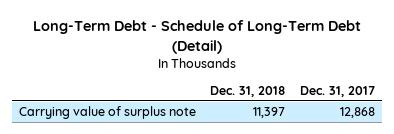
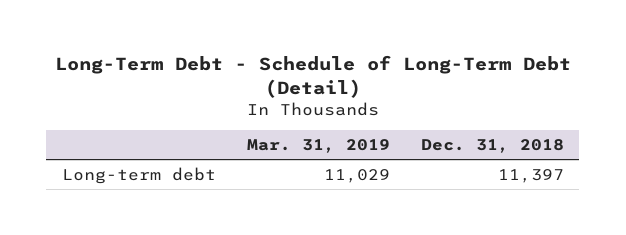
- | Dec. 31, 2018 | Dec. 31, 2017
+ | Mar. 31, 2019 | Dec. 31, 2018
- Carrying value of surplus note | 11,397 | 12,868
+ Long-term debt | 11,029 | 11,397

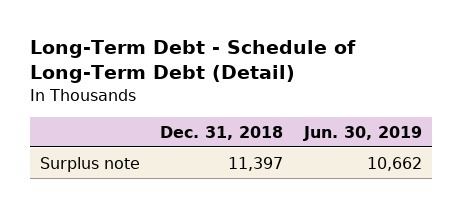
- | Mar. 31, 2019 | Dec. 31, 2018
+ | Dec. 31, 2018 | Jun. 30, 2019
- Long-term debt | 11,029 | 11,397
+ Surplus note | 11,397 | 10,662

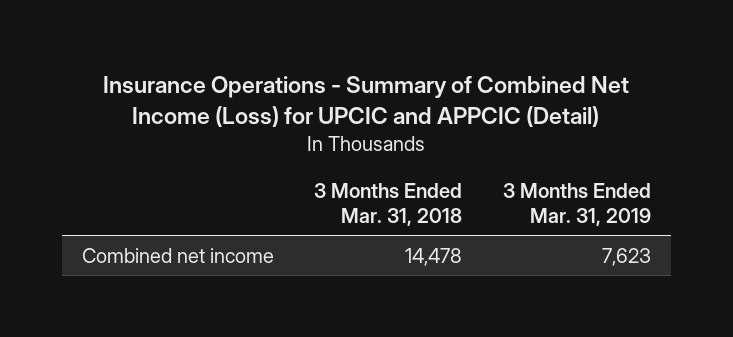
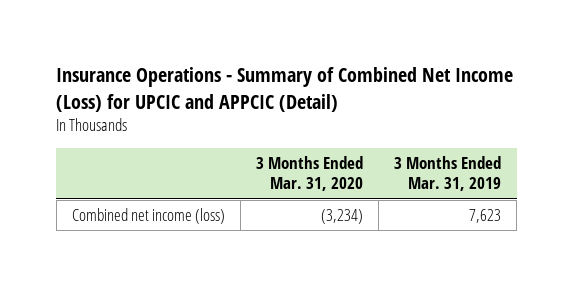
- | 3 Months Ended Mar. 31, 2018 | 3 Months Ended Mar. 31, 2019
+ | 3 Months Ended Mar. 31, 2020 | 3 Months Ended Mar. 31, 2019
- Combined net income | 14,478 | 7,623
+ Combined net income (loss) | (3,234) | 7,623

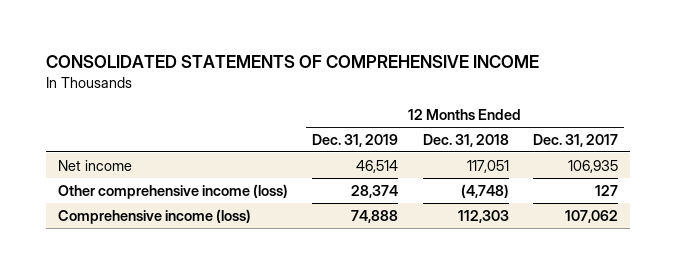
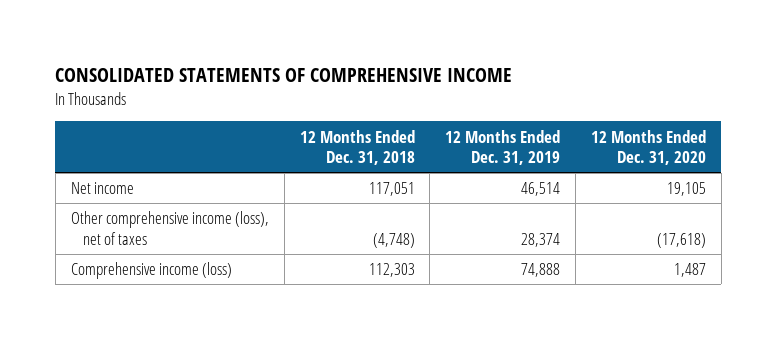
- | 12 Months Ended Dec. 31, 2019 | 12 Months Ended Dec. 31, 2018 | 12 Months Ended Dec. 31, 2017
+ | 12 Months Ended Dec. 31, 2018 | 12 Months Ended Dec. 31, 2019 | 12 Months Ended Dec. 31, 2020
- Other comprehensive income (loss) | 28,374 | (4,748) | 127
+ Other comprehensive income (loss), net of taxes | (4,748) | 28,374 | (17,618)

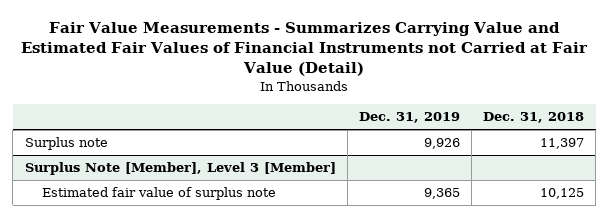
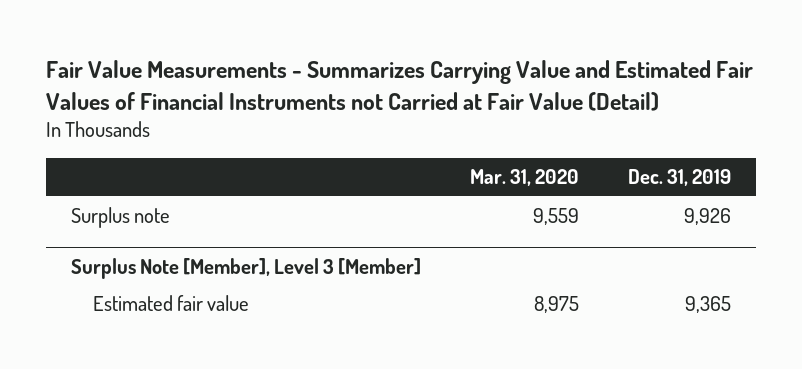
- | Dec. 31, 2019 | Dec. 31, 2018
+ | Mar. 31, 2020 | Dec. 31, 2019
@ Surplus Note [Member], Level 3 [Member]
- Estimated fair value of surplus note | 9,365 | 10,125
+ Estimated fair value | 8,975 | 9,365

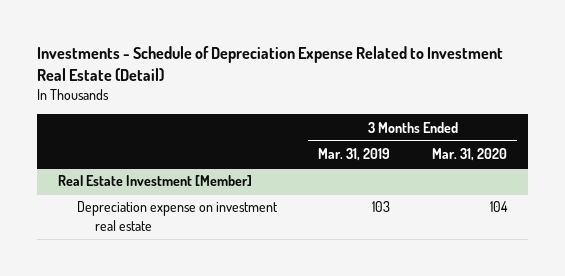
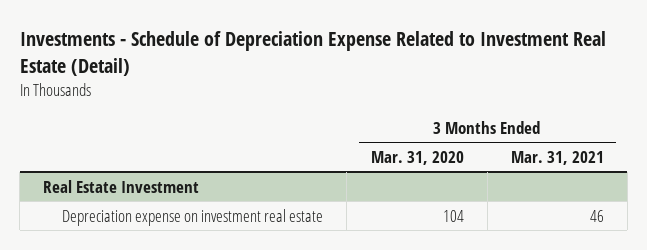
- | 3 Months Ended Mar. 31, 2019 | 3 Months Ended Mar. 31, 2020
+ | 3 Months Ended Mar. 31, 2020 | 3 Months Ended Mar. 31, 2021
- Real Estate Investment [Member]
+ Real Estate Investment

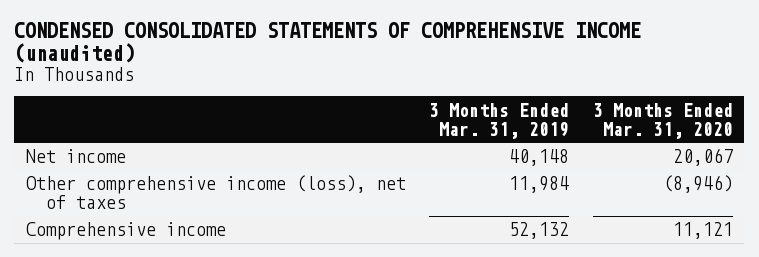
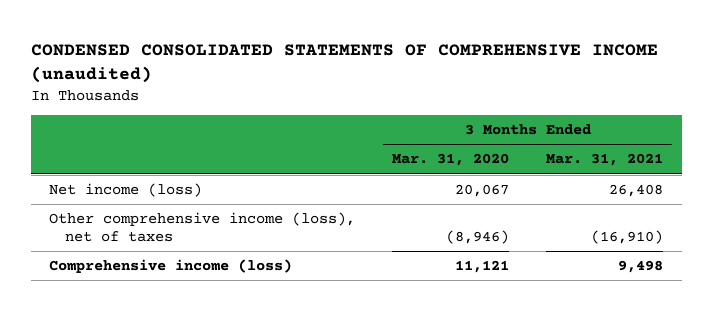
- | 3 Months Ended Mar. 31, 2019 | 3 Months Ended Mar. 31, 2020
+ | 3 Months Ended Mar. 31, 2020 | 3 Months Ended Mar. 31, 2021
- Net income | 40,148 | 20,067
+ Net income (loss) | 20,067 | 26,408
- Comprehensive income | 52,132 | 11,121
+ Comprehensive income (loss) | 11,121 | 9,498

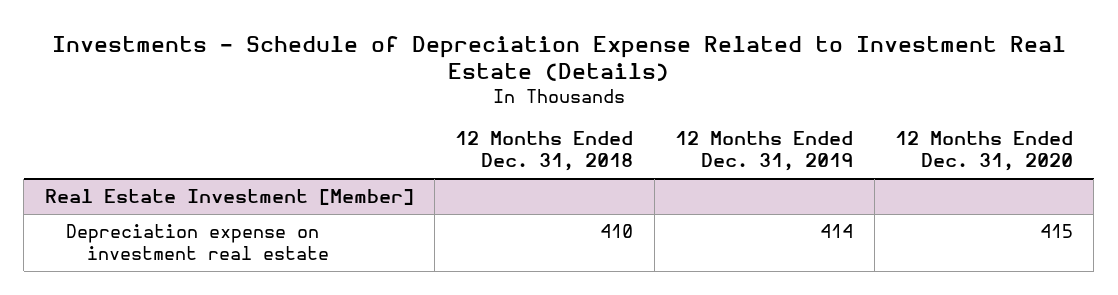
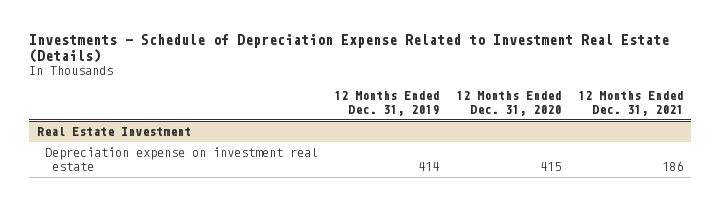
- | 12 Months Ended Dec. 31, 2018 | 12 Months Ended Dec. 31, 2019 | 12 Months Ended Dec. 31, 2020
+ | 12 Months Ended Dec. 31, 2019 | 12 Months Ended Dec. 31, 2020 | 12 Months Ended Dec. 31, 2021
- Real Estate Investment [Member]
+ Real Estate Investment

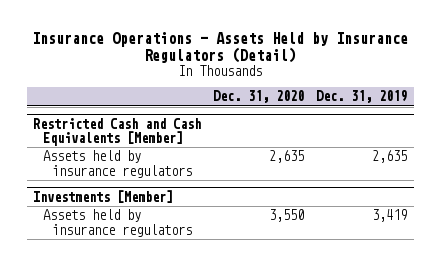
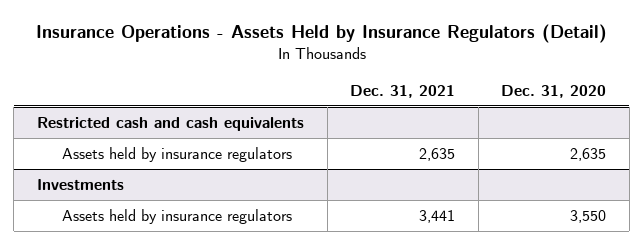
- | Dec. 31, 2020 | Dec. 31, 2019
+ | Dec. 31, 2021 | Dec. 31, 2020
- Restricted Cash and Cash Equivalents [Member]
+ Restricted cash and cash equivalents
- Investments [Member]
+ Investments

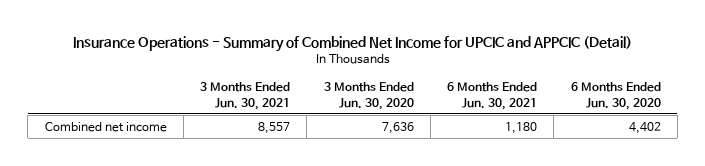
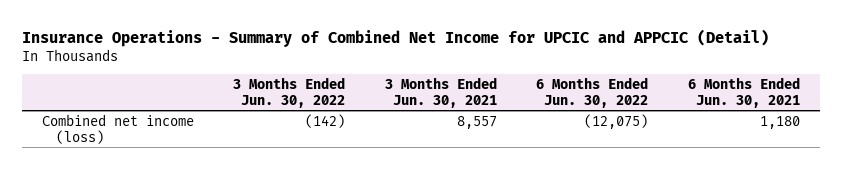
- | 3 Months Ended Jun. 30, 2021 | 3 Months Ended Jun. 30, 2020 | 6 Months Ended Jun. 30, 2021 | 6 Months Ended Jun. 30, 2020
+ | 3 Months Ended Jun. 30, 2022 | 3 Months Ended Jun. 30, 2021 | 6 Months Ended Jun. 30, 2022 | 6 Months Ended Jun. 30, 2021
- Combined net income | 8,557 | 7,636 | 1,180 | 4,402
+ Combined net income (loss) | (142) | 8,557 | (12,075) | 1,180

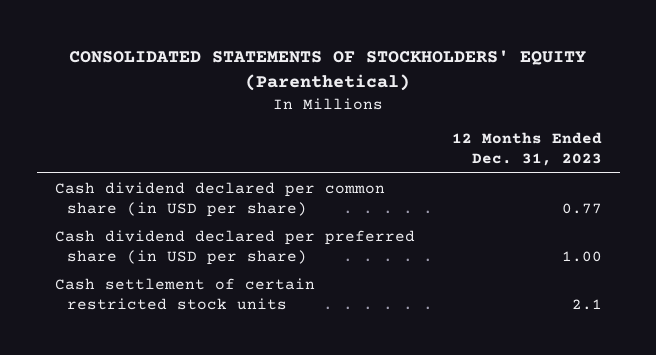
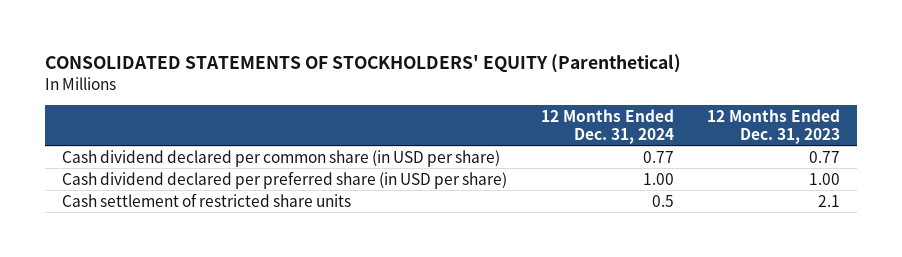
- | 12 Months Ended Dec. 31, 2023
+ | 12 Months Ended Dec. 31, 2024 | 12 Months Ended Dec. 31, 2023
- Cash settlement of certain restricted stock units | 2.1
+ Cash settlement of restricted share units | 0.5 | 2.1

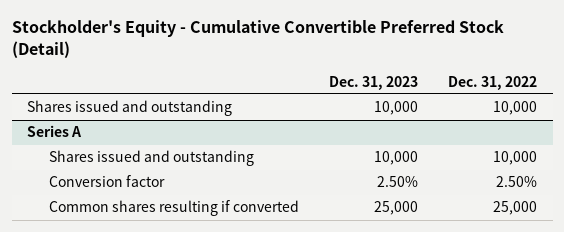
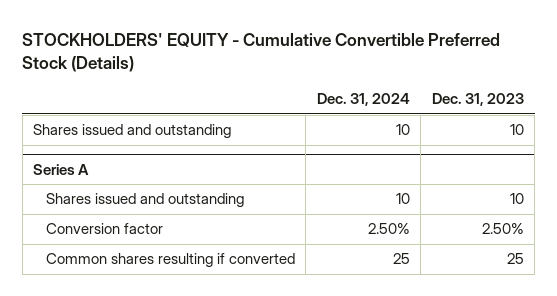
- Stockholder's Equity - Cumulative Convertible Preferred Stock (Detail)
+ STOCKHOLDERS' EQUITY - Cumulative Convertible Preferred Stock (Details)
- | Dec. 31, 2023 | Dec. 31, 2022
+ | Dec. 31, 2024 | Dec. 31, 2023
- Shares issued and outstanding | 10,000 | 10,000
+ Shares issued and outstanding | 10 | 10
@ Series A
- Shares issued and outstanding | 10,000 | 10,000
+ Shares issued and outstanding | 10 | 10
- Common shares resulting if converted | 25,000 | 25,000
+ Common shares resulting if converted | 25 | 25

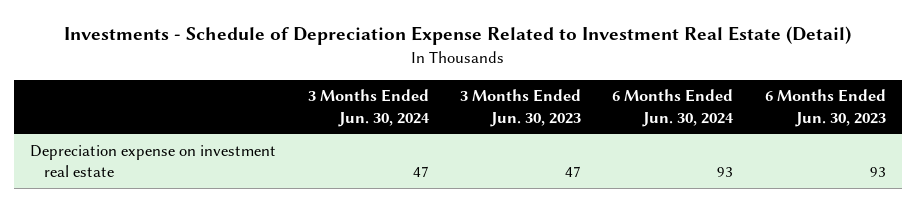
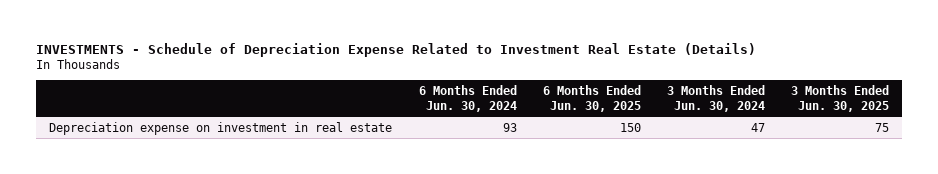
- Investments - Schedule of Depreciation Expense Related to Investment Real Estate (Detail)
+ INVESTMENTS - Schedule of Depreciation Expense Related to Investment Real Estate (Details)
- | 3 Months Ended Jun. 30, 2024 | 3 Months Ended Jun. 30, 2023 | 6 Months Ended Jun. 30, 2024 | 6 Months Ended Jun. 30, 2023
+ | 6 Months Ended Jun. 30, 2024 | 6 Months Ended Jun. 30, 2025 | 3 Months Ended Jun. 30, 2024 | 3 Months Ended Jun. 30, 2025
- Depreciation expense on investment real estate | 47 | 47 | 93 | 93
+ Depreciation expense on investment in real estate | 93 | 150 | 47 | 75

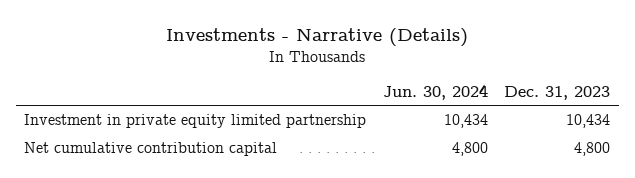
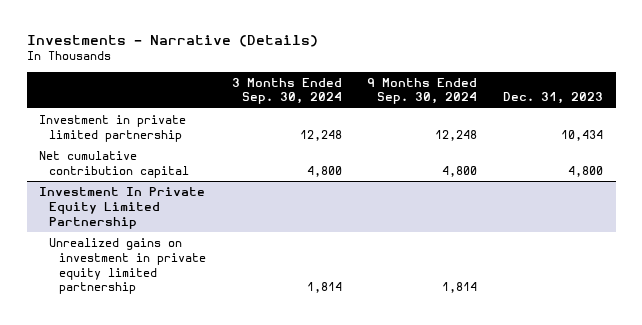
- | Jun. 30, 2024 | Dec. 31, 2023
+ | 3 Months Ended Sep. 30, 2024 | 9 Months Ended Sep. 30, 2024 | Dec. 31, 2023
- Investment in private equity limited partnership | 10,434 | 10,434
+ Investment in private limited partnership | 12,248 | 12,248 | 10,434
+ Investment In Private Equity Limited Partnership
+ Unrealized gains on investment in private equity limited partnership | 1,814 | 1,814 |

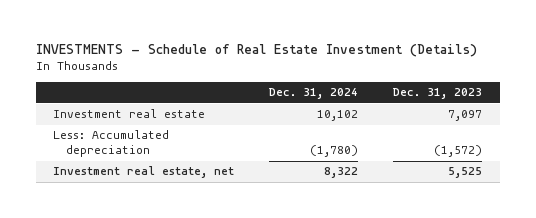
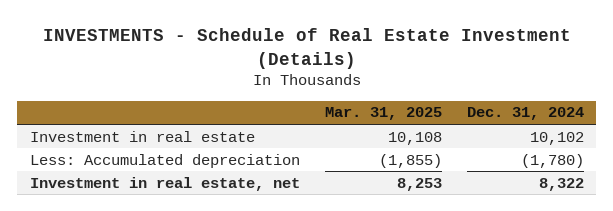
- | Dec. 31, 2024 | Dec. 31, 2023
+ | Mar. 31, 2025 | Dec. 31, 2024
- Investment real estate | 10,102 | 7,097
+ Investment in real estate | 10,108 | 10,102
- Investment real estate, net | 8,322 | 5,525
+ Investment in real estate, net | 8,253 | 8,322

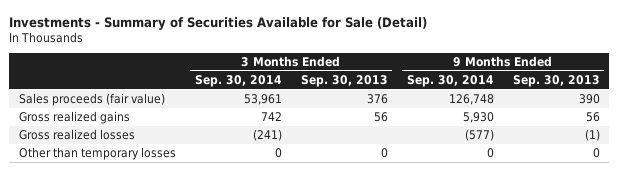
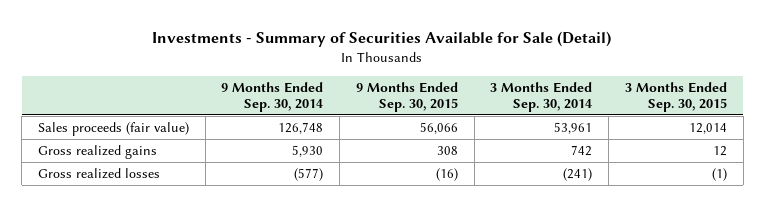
- | 3 Months Ended Sep. 30, 2014 | 3 Months Ended Sep. 30, 2013 | 9 Months Ended Sep. 30, 2014 | 9 Months Ended Sep. 30, 2013
+ | 9 Months Ended Sep. 30, 2014 | 9 Months Ended Sep. 30, 2015 | 3 Months Ended Sep. 30, 2014 | 3 Months Ended Sep. 30, 2015
- Other than temporary losses | 0 | 0 | 0 | 0

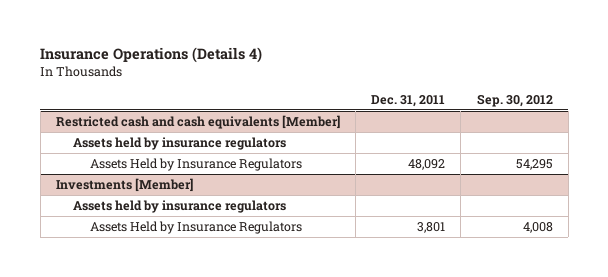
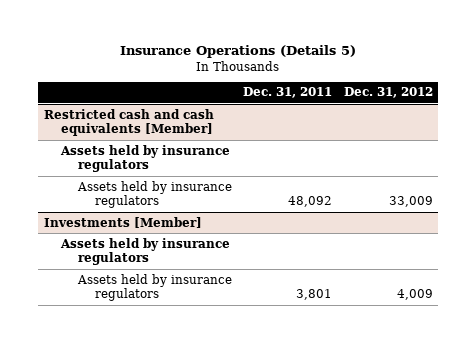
- Insurance Operations (Details 4)
+ Insurance Operations (Details 5)
- | Dec. 31, 2011 | Sep. 30, 2012
+ | Dec. 31, 2011 | Dec. 31, 2012
@ Restricted cash and cash equivalents [Member]
- Assets Held by Insurance Regulators | 48,092 | 54,295
+ Assets held by insurance regulators | 48,092 | 33,009
@ Investments [Member]
- Assets Held by Insurance Regulators | 3,801 | 4,008
+ Assets held by insurance regulators | 3,801 | 4,009

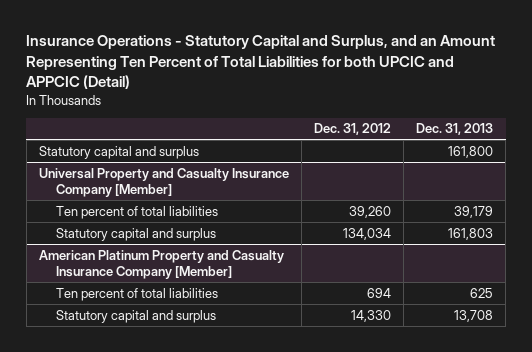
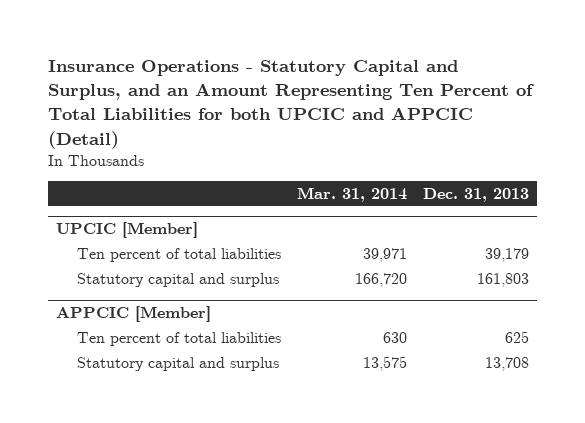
- | Dec. 31, 2012 | Dec. 31, 2013
+ | Mar. 31, 2014 | Dec. 31, 2013
- Statutory capital and surplus | | 161,800
- Universal Property and Casualty Insurance Company [Member]
+ UPCIC [Member]
- American Platinum Property and Casualty Insurance Company [Member]
+ APPCIC [Member]

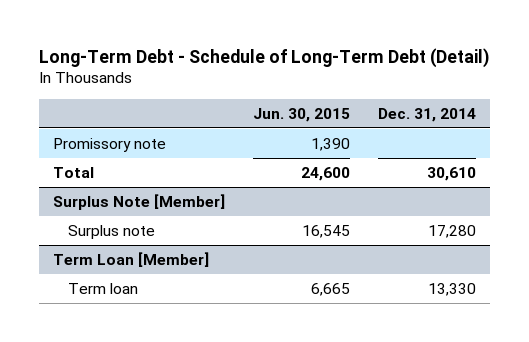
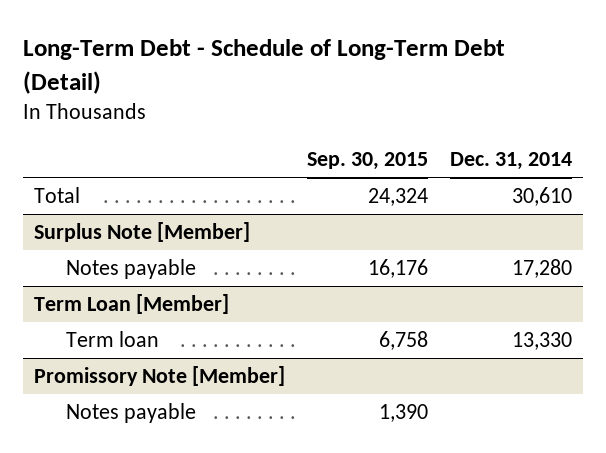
- | Jun. 30, 2015 | Dec. 31, 2014
+ | Sep. 30, 2015 | Dec. 31, 2014
- Promissory note | 1,390 |
@ Surplus Note [Member]
- Surplus note | 16,545 | 17,280
+ Notes payable | 16,176 | 17,280
+ Promissory Note [Member]
+ Notes payable | 1,390 |

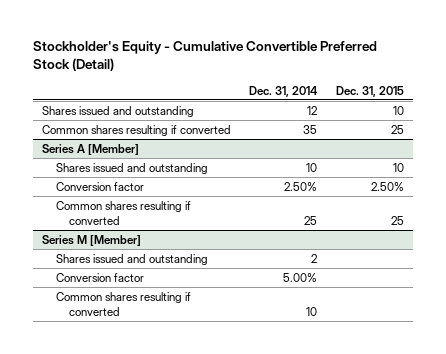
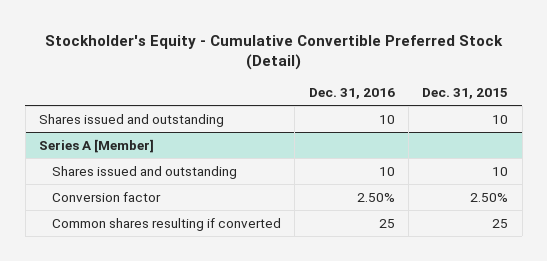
- | Dec. 31, 2014 | Dec. 31, 2015
+ | Dec. 31, 2016 | Dec. 31, 2015
- Common shares resulting if converted | 35 | 25
- Series M [Member]
- Shares issued and outstanding | 2 |
- Conversion factor | 5.00% |
- Common shares resulting if converted | 10 |

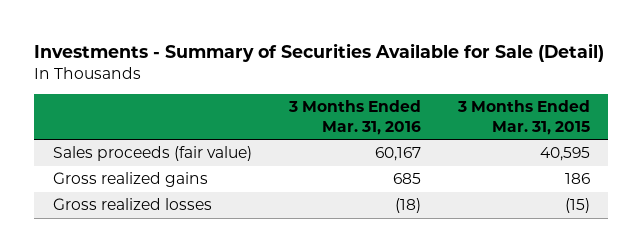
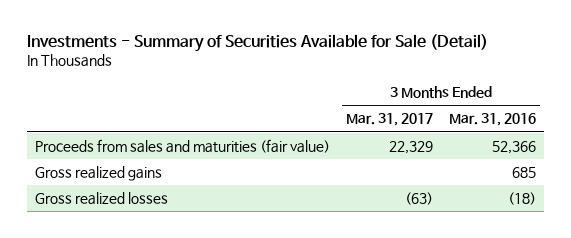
- | 3 Months Ended Mar. 31, 2016 | 3 Months Ended Mar. 31, 2015
+ | 3 Months Ended Mar. 31, 2017 | 3 Months Ended Mar. 31, 2016
- Sales proceeds (fair value) | 60,167 | 40,595
+ Proceeds from sales and maturities (fair value) | 22,329 | 52,366

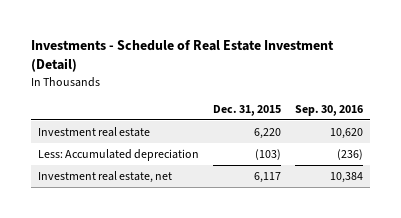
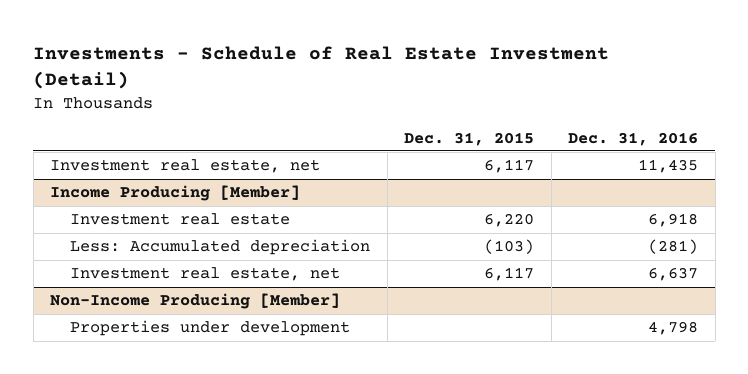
- | Dec. 31, 2015 | Sep. 30, 2016
+ | Dec. 31, 2015 | Dec. 31, 2016
+ Investment real estate, net | 6,117 | 11,435
+ Income Producing [Member]
+ Non-Income Producing [Member]
+ Properties under development | | 4,798

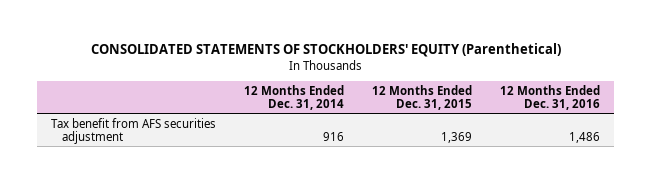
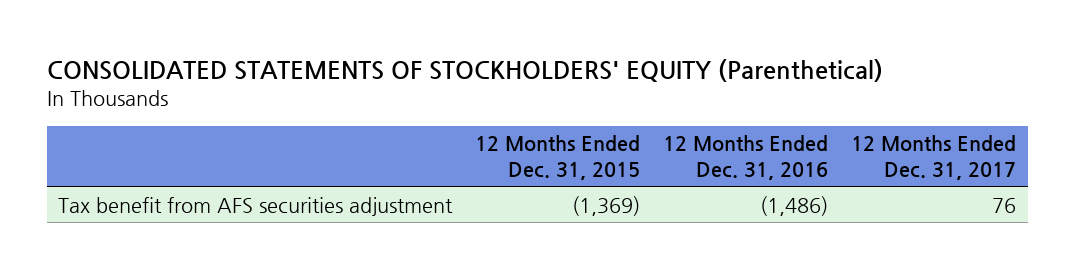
- | 12 Months Ended Dec. 31, 2014 | 12 Months Ended Dec. 31, 2015 | 12 Months Ended Dec. 31, 2016
+ | 12 Months Ended Dec. 31, 2015 | 12 Months Ended Dec. 31, 2016 | 12 Months Ended Dec. 31, 2017
- Tax benefit from AFS securities adjustment | 916 | 1,369 | 1,486
+ Tax benefit from AFS securities adjustment | (1,369) | (1,486) | 76

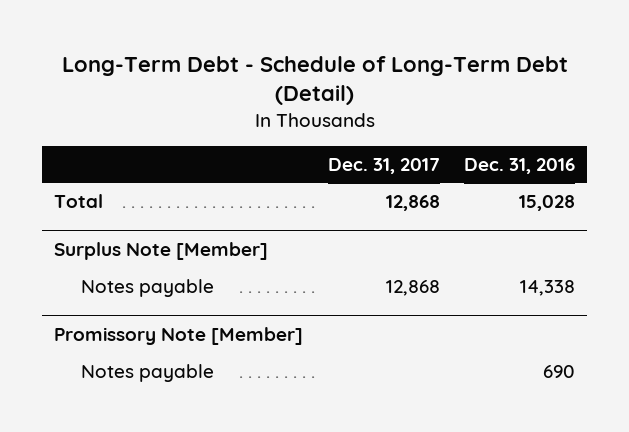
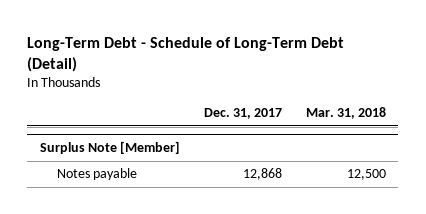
- | Dec. 31, 2017 | Dec. 31, 2016
+ | Dec. 31, 2017 | Mar. 31, 2018
- Total | 12,868 | 15,028
- Promissory Note [Member]
- Notes payable | | 690

